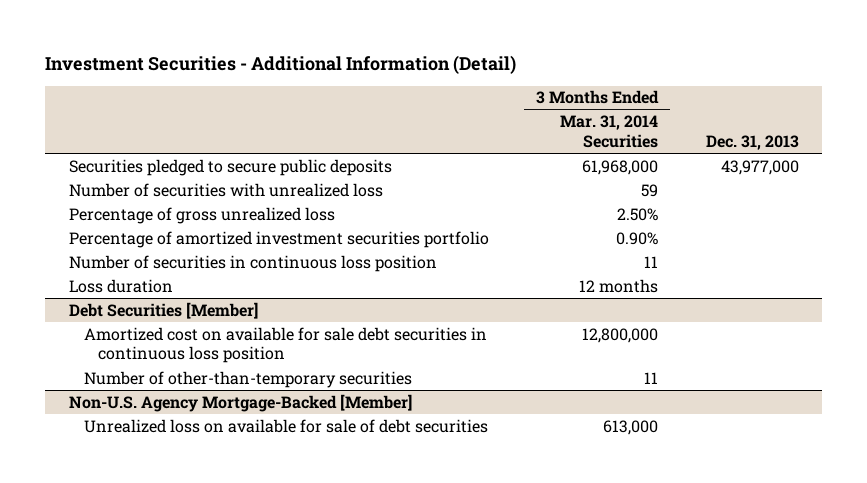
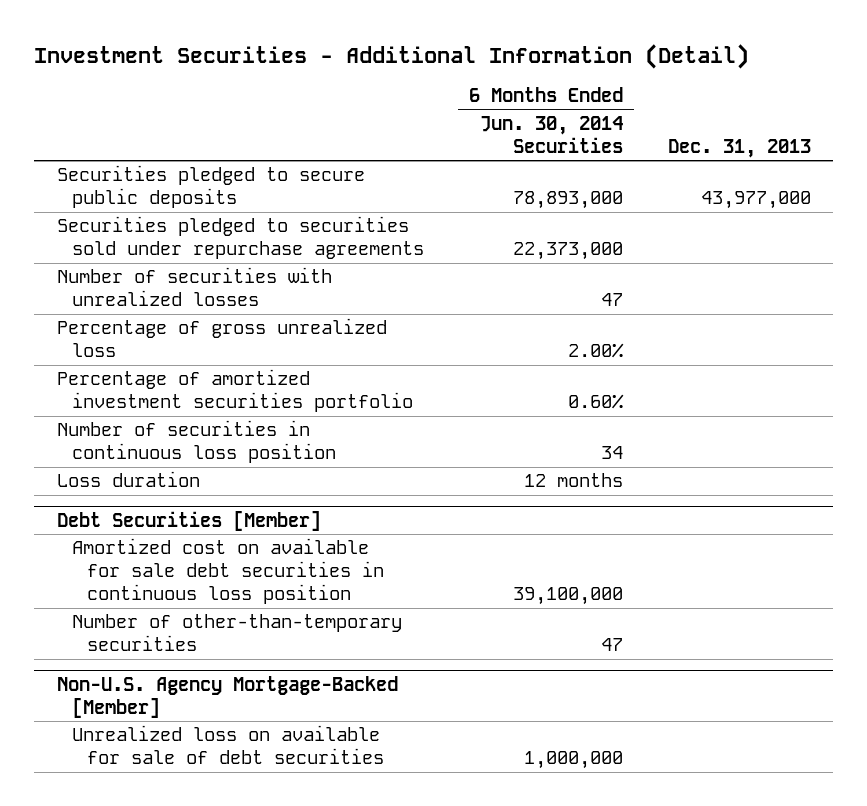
- | 3 Months Ended Mar. 31, 2014 Securities | Dec. 31, 2013
+ | 6 Months Ended Jun. 30, 2014 Securities | Dec. 31, 2013
- Number of securities with unrealized loss | 59 |
+ Securities pledged to securities sold under repurchase agreements | 22,373,000 |
+ Number of securities with unrealized losses | 47 |

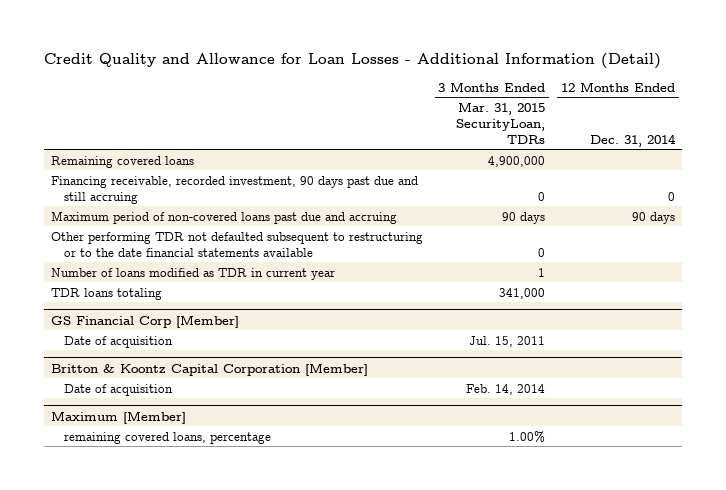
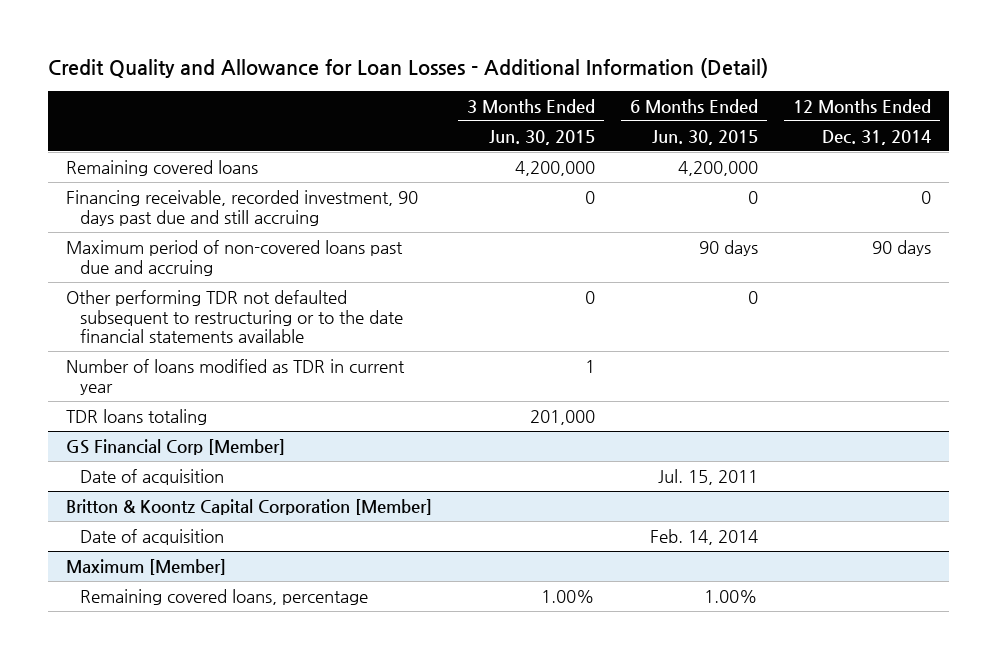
- | 3 Months Ended Mar. 31, 2015 SecurityLoan, TDRs | 12 Months Ended Dec. 31, 2014
+ | 3 Months Ended Jun. 30, 2015 | 6 Months Ended Jun. 30, 2015 | 12 Months Ended Dec. 31, 2014
@ Maximum [Member]
- remaining covered loans, percentage | 1.00% |
+ Remaining covered loans, percentage | 1.00% | 1.00% |

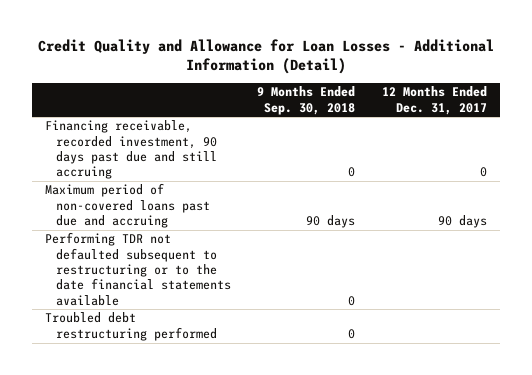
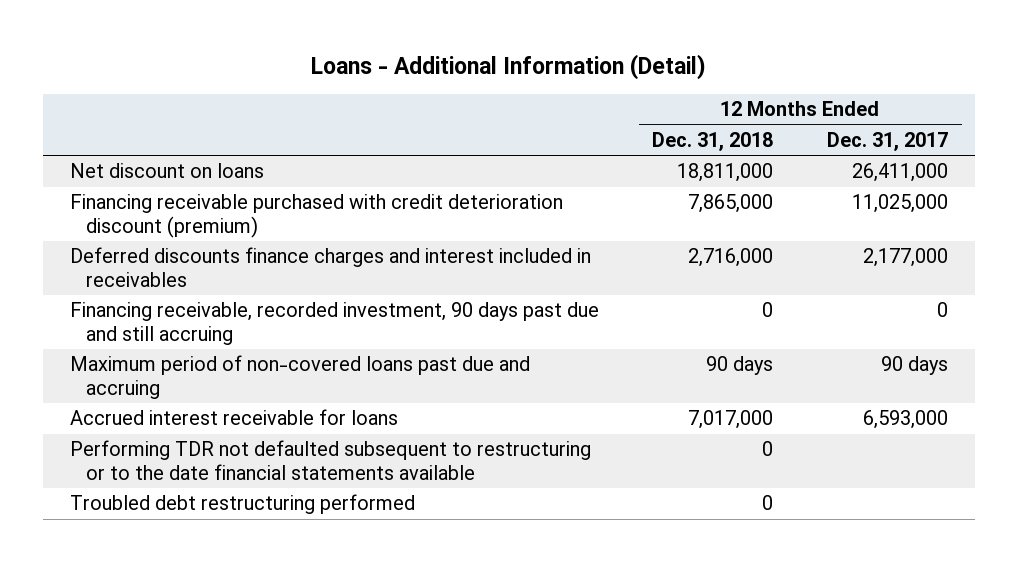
- Credit Quality and Allowance for Loan Losses - Additional Information (Detail)
+ Loans - Additional Information (Detail)
- | 9 Months Ended Sep. 30, 2018 | 12 Months Ended Dec. 31, 2017
+ | 12 Months Ended Dec. 31, 2018 | 12 Months Ended Dec. 31, 2017
+ Net discount on loans | 18,811,000 | 26,411,000
+ Financing receivable purchased with credit deterioration discount (premium) | 7,865,000 | 11,025,000
+ Deferred discounts finance charges and interest included in receivables | 2,716,000 | 2,177,000
+ Accrued interest receivable for loans | 7,017,000 | 6,593,000

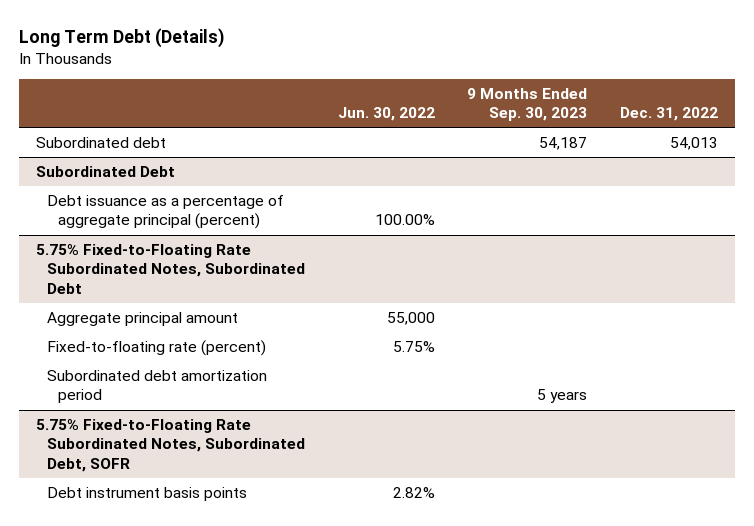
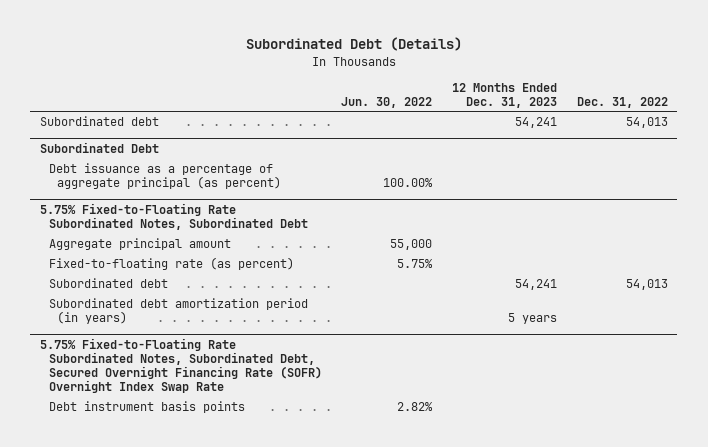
- Long Term Debt (Details)
+ Subordinated Debt (Details)
- | Jun. 30, 2022 | 9 Months Ended Sep. 30, 2023 | Dec. 31, 2022
+ | Jun. 30, 2022 | 12 Months Ended Dec. 31, 2023 | Dec. 31, 2022
@ Subordinated Debt
- Debt issuance as a percentage of aggregate principal (percent) | 100.00% | |
+ Debt issuance as a percentage of aggregate principal (as percent) | 100.00% | |
@ 5.75% Fixed-to-Floating Rate Subordinated Notes, Subordinated Debt
- Fixed-to-floating rate (percent) | 5.75% | |
- Subordinated debt amortization period | | 5 years |
- 5.75% Fixed-to-Floating Rate Subordinated Notes, Subordinated Debt, SOFR
@ 5.75% Fixed-to-Floating Rate Subordinated Notes, Subordinated Debt
+ Fixed-to-floating rate (as percent) | 5.75% | |
+ Subordinated debt | | 54,241 | 54,013
+ Subordinated debt amortization period (in years) | | 5 years |
+ 5.75% Fixed-to-Floating Rate Subordinated Notes, Subordinated Debt, Secured Overnight Financing Rate (SOFR) Overnight Index Swap Rate

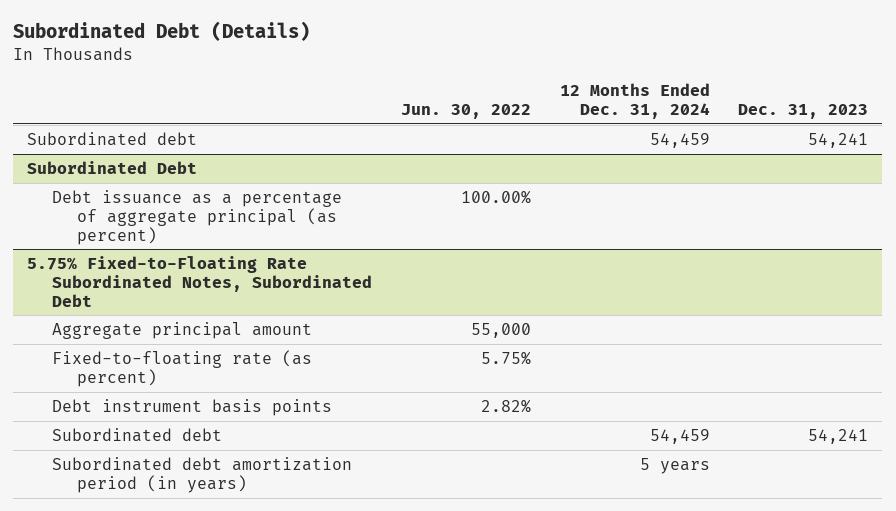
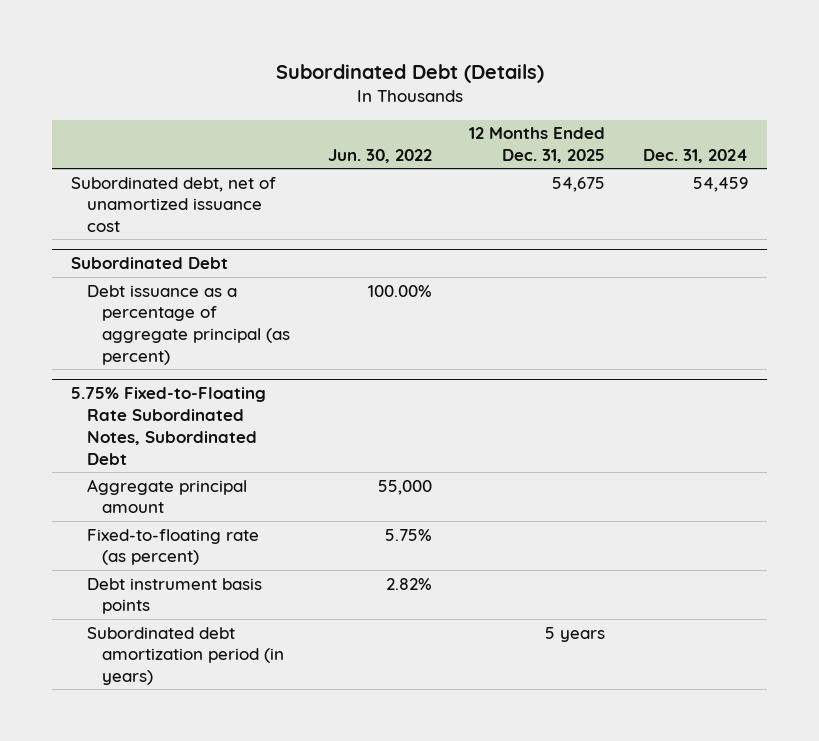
- | Jun. 30, 2022 | 12 Months Ended Dec. 31, 2024 | Dec. 31, 2023
+ | Jun. 30, 2022 | 12 Months Ended Dec. 31, 2025 | Dec. 31, 2024
- Subordinated debt | | 54,459 | 54,241
+ Subordinated debt, net of unamortized issuance cost | | 54,675 | 54,459
@ 5.75% Fixed-to-Floating Rate Subordinated Notes, Subordinated Debt
- Subordinated debt | | 54,459 | 54,241

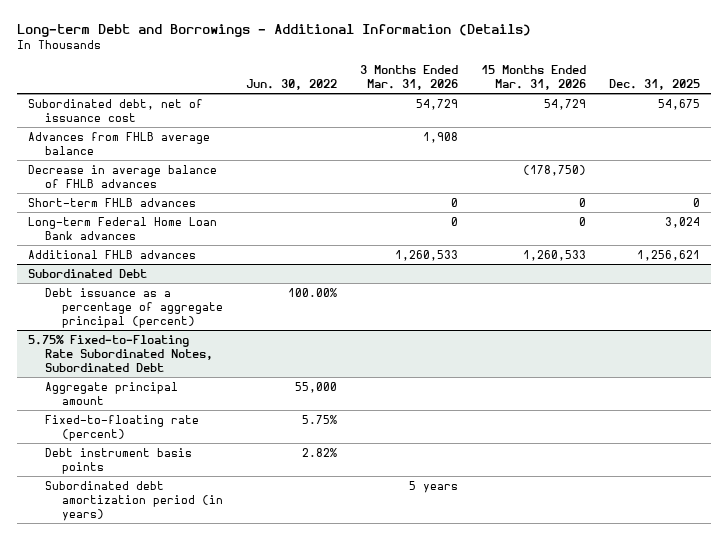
- Subordinated Debt (Details)
+ Long-term Debt and Borrowings - Additional Information (Details)
- | Jun. 30, 2022 | 12 Months Ended Dec. 31, 2025 | Dec. 31, 2024
+ | Jun. 30, 2022 | 3 Months Ended Mar. 31, 2026 | 15 Months Ended Mar. 31, 2026 | Dec. 31, 2025
- Subordinated debt, net of unamortized issuance cost | | 54,675 | 54,459
+ Subordinated debt, net of issuance cost | | 54,729 | 54,729 | 54,675
+ Advances from FHLB average balance | | 1,908 | |
+ Decrease in average balance of FHLB advances | | | (178,750) |
+ Short-term FHLB advances | | 0 | 0 | 0
+ Long-term Federal Home Loan Bank advances | | 0 | 0 | 3,024
+ Additional FHLB advances | | 1,260,533 | 1,260,533 | 1,256,621
@ Subordinated Debt
- Debt issuance as a percentage of aggregate principal (as percent) | 100.00% | |
+ Debt issuance as a percentage of aggregate principal (percent) | 100.00% | | |
@ 5.75% Fixed-to-Floating Rate Subordinated Notes, Subordinated Debt
- Fixed-to-floating rate (as percent) | 5.75% | |
+ Fixed-to-floating rate (percent) | 5.75% | | |

